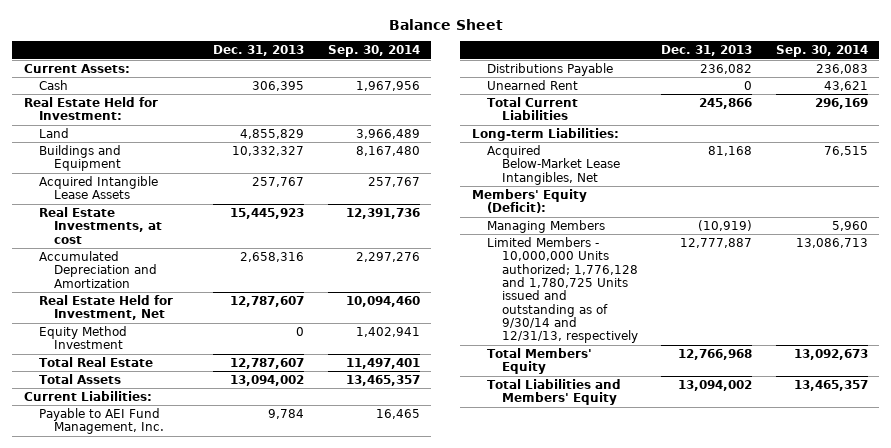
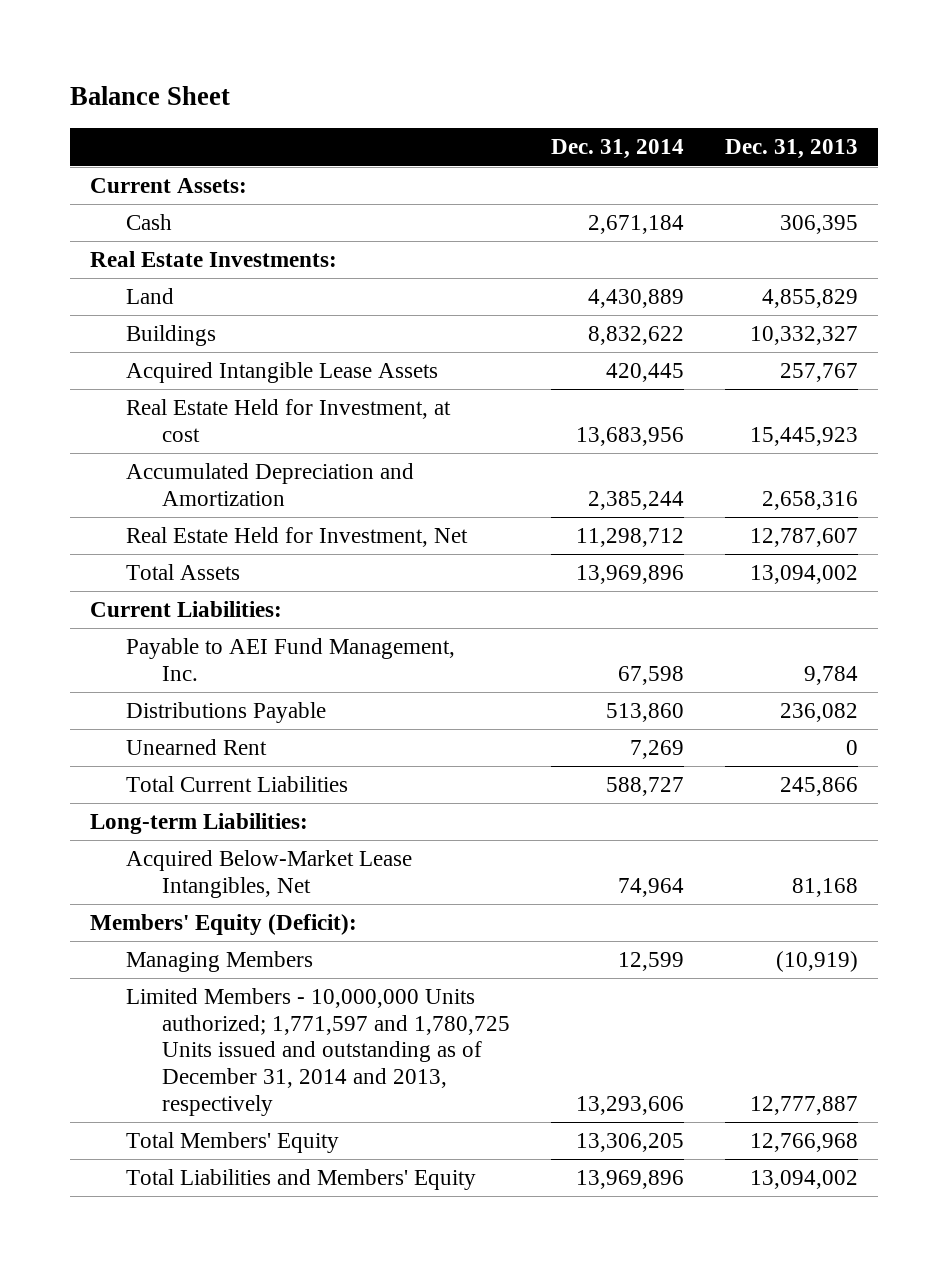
- | Dec. 31, 2013 | Sep. 30, 2014
+ | Dec. 31, 2014 | Dec. 31, 2013
- Real Estate Held for Investment:
+ Real Estate Investments:
- Buildings and Equipment | 10,332,327 | 8,167,480
+ Buildings | 8,832,622 | 10,332,327
- Real Estate Investments, at cost | 15,445,923 | 12,391,736
+ Real Estate Held for Investment, at cost | 13,683,956 | 15,445,923
- Equity Method Investment | 0 | 1,402,941
- Total Real Estate | 12,787,607 | 11,497,401
- Limited Members - 10,000,000 Units authorized; 1,776,128 and 1,780,725 Units issued and outstanding as of 9/30/14 and 12/31/13, respectively | 12,777,887 | 13,086,713
+ Limited Members - 10,000,000 Units authorized; 1,771,597 and 1,780,725 Units issued and outstanding as of December 31, 2014 and 2013, respectively | 13,293,606 | 12,777,887

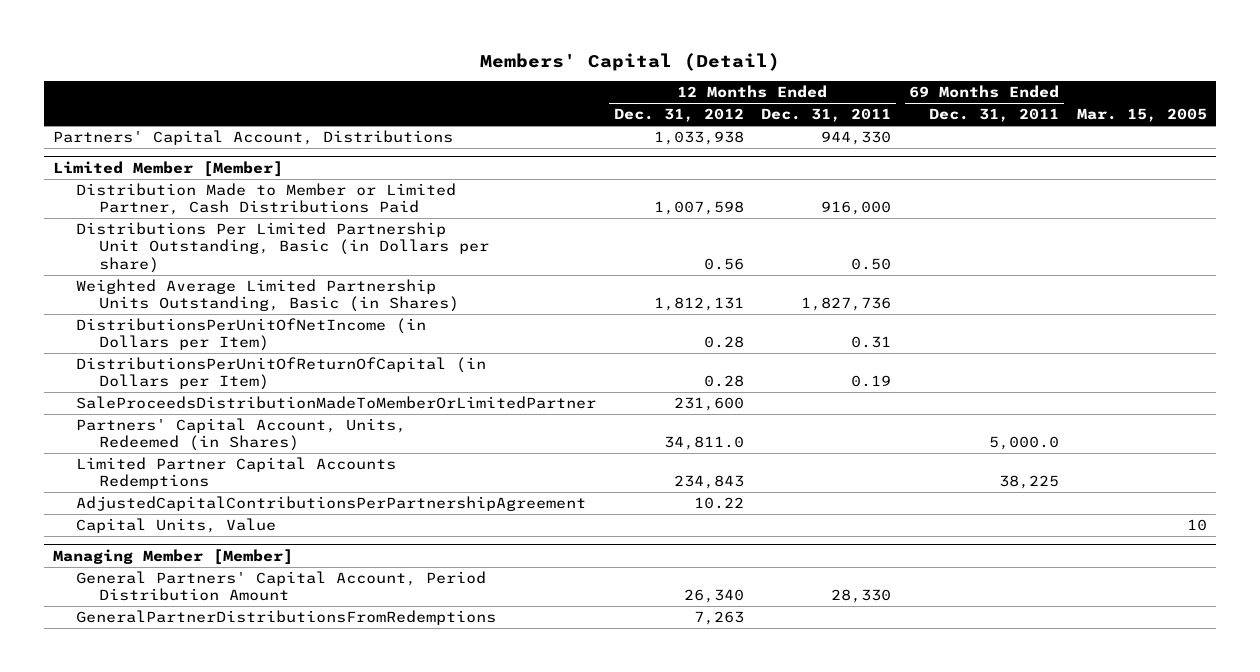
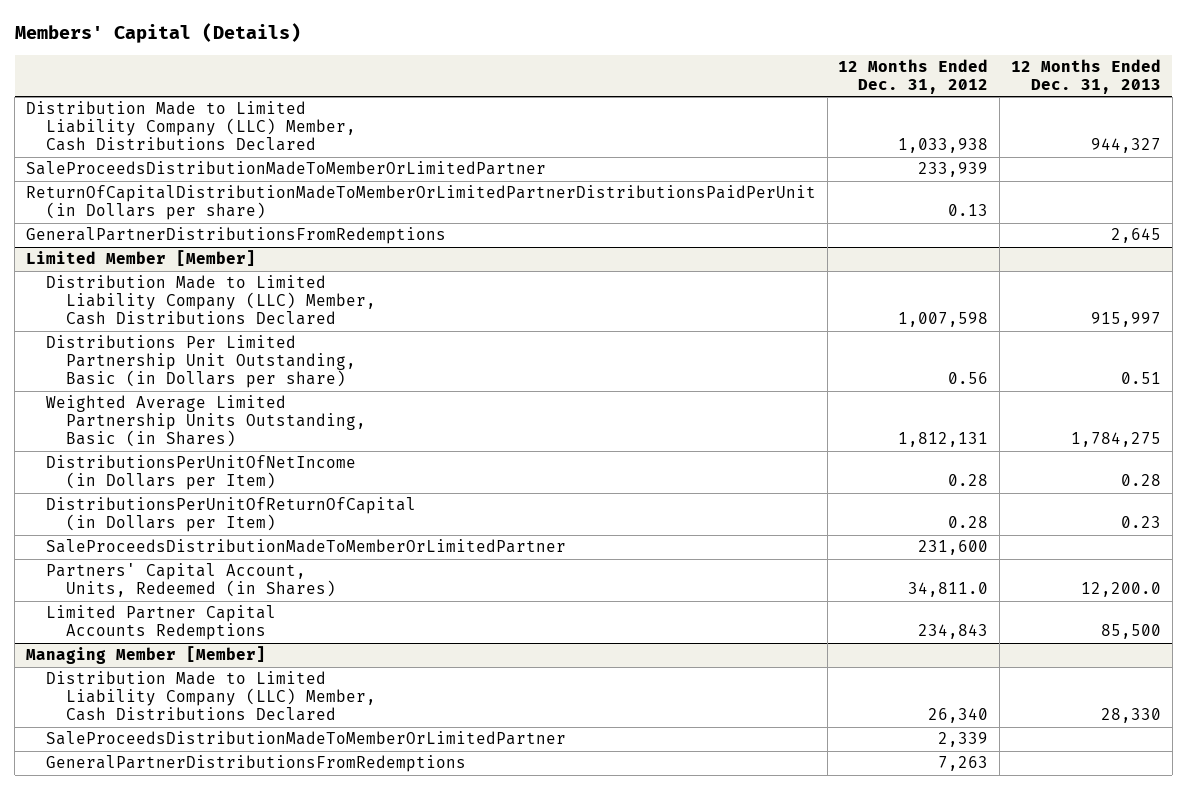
- Members' Capital (Detail)
+ Members' Capital (Details)
- | 12 Months Ended Dec. 31, 2012 | 12 Months Ended Dec. 31, 2011 | 69 Months Ended Dec. 31, 2011 | Mar. 15, 2005
+ | 12 Months Ended Dec. 31, 2012 | 12 Months Ended Dec. 31, 2013
- Partners' Capital Account, Distributions | 1,033,938 | 944,330 | |
+ Distribution Made to Limited Liability Company (LLC) Member, Cash Distributions Declared | 1,033,938 | 944,327
+ SaleProceedsDistributionMadeToMemberOrLimitedPartner | 233,939 |
+ ReturnOfCapitalDistributionMadeToMemberOrLimitedPartnerDistributionsPaidPerUnit (in Dollars per share) | 0.13 |
+ GeneralPartnerDistributionsFromRedemptions | | 2,645
@ Limited Member [Member]
- Distribution Made to Member or Limited Partner, Cash Distributions Paid | 1,007,598 | 916,000 | |
+ Distribution Made to Limited Liability Company (LLC) Member, Cash Distributions Declared | 1,007,598 | 915,997
- AdjustedCapitalContributionsPerPartnershipAgreement | 10.22 | | |
- Capital Units, Value | | | | 10
@ Managing Member [Member]
- General Partners' Capital Account, Period Distribution Amount | 26,340 | 28,330 | |
+ Distribution Made to Limited Liability Company (LLC) Member, Cash Distributions Declared | 26,340 | 28,330
+ SaleProceedsDistributionMadeToMemberOrLimitedPartner | 2,339 |

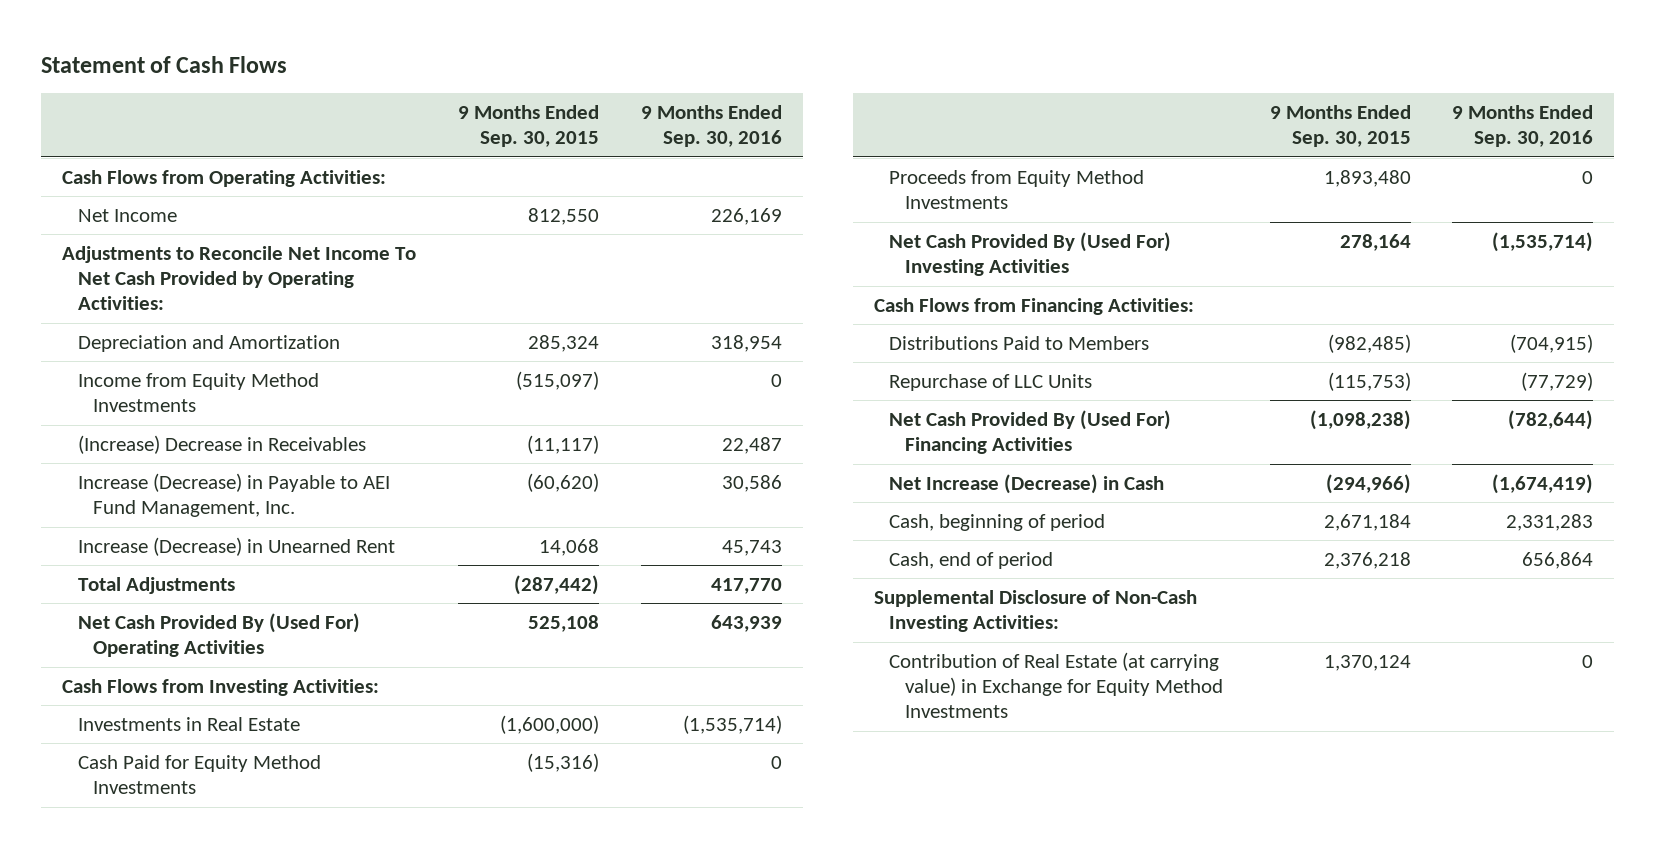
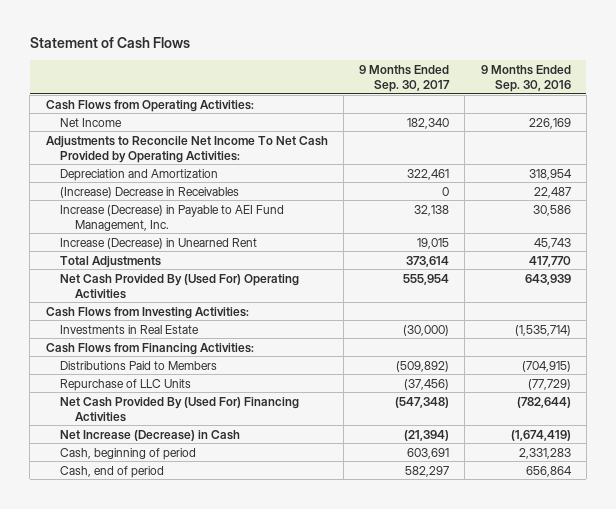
- | 9 Months Ended Sep. 30, 2015 | 9 Months Ended Sep. 30, 2016
+ | 9 Months Ended Sep. 30, 2017 | 9 Months Ended Sep. 30, 2016
- Income from Equity Method Investments | (515,097) | 0
- Cash Paid for Equity Method Investments | (15,316) | 0
- Proceeds from Equity Method Investments | 1,893,480 | 0
- Net Cash Provided By (Used For) Investing Activities | 278,164 | (1,535,714)
- Supplemental Disclosure of Non-Cash Investing Activities:
- Contribution of Real Estate (at carrying value) in Exchange for Equity Method Investments | 1,370,124 | 0

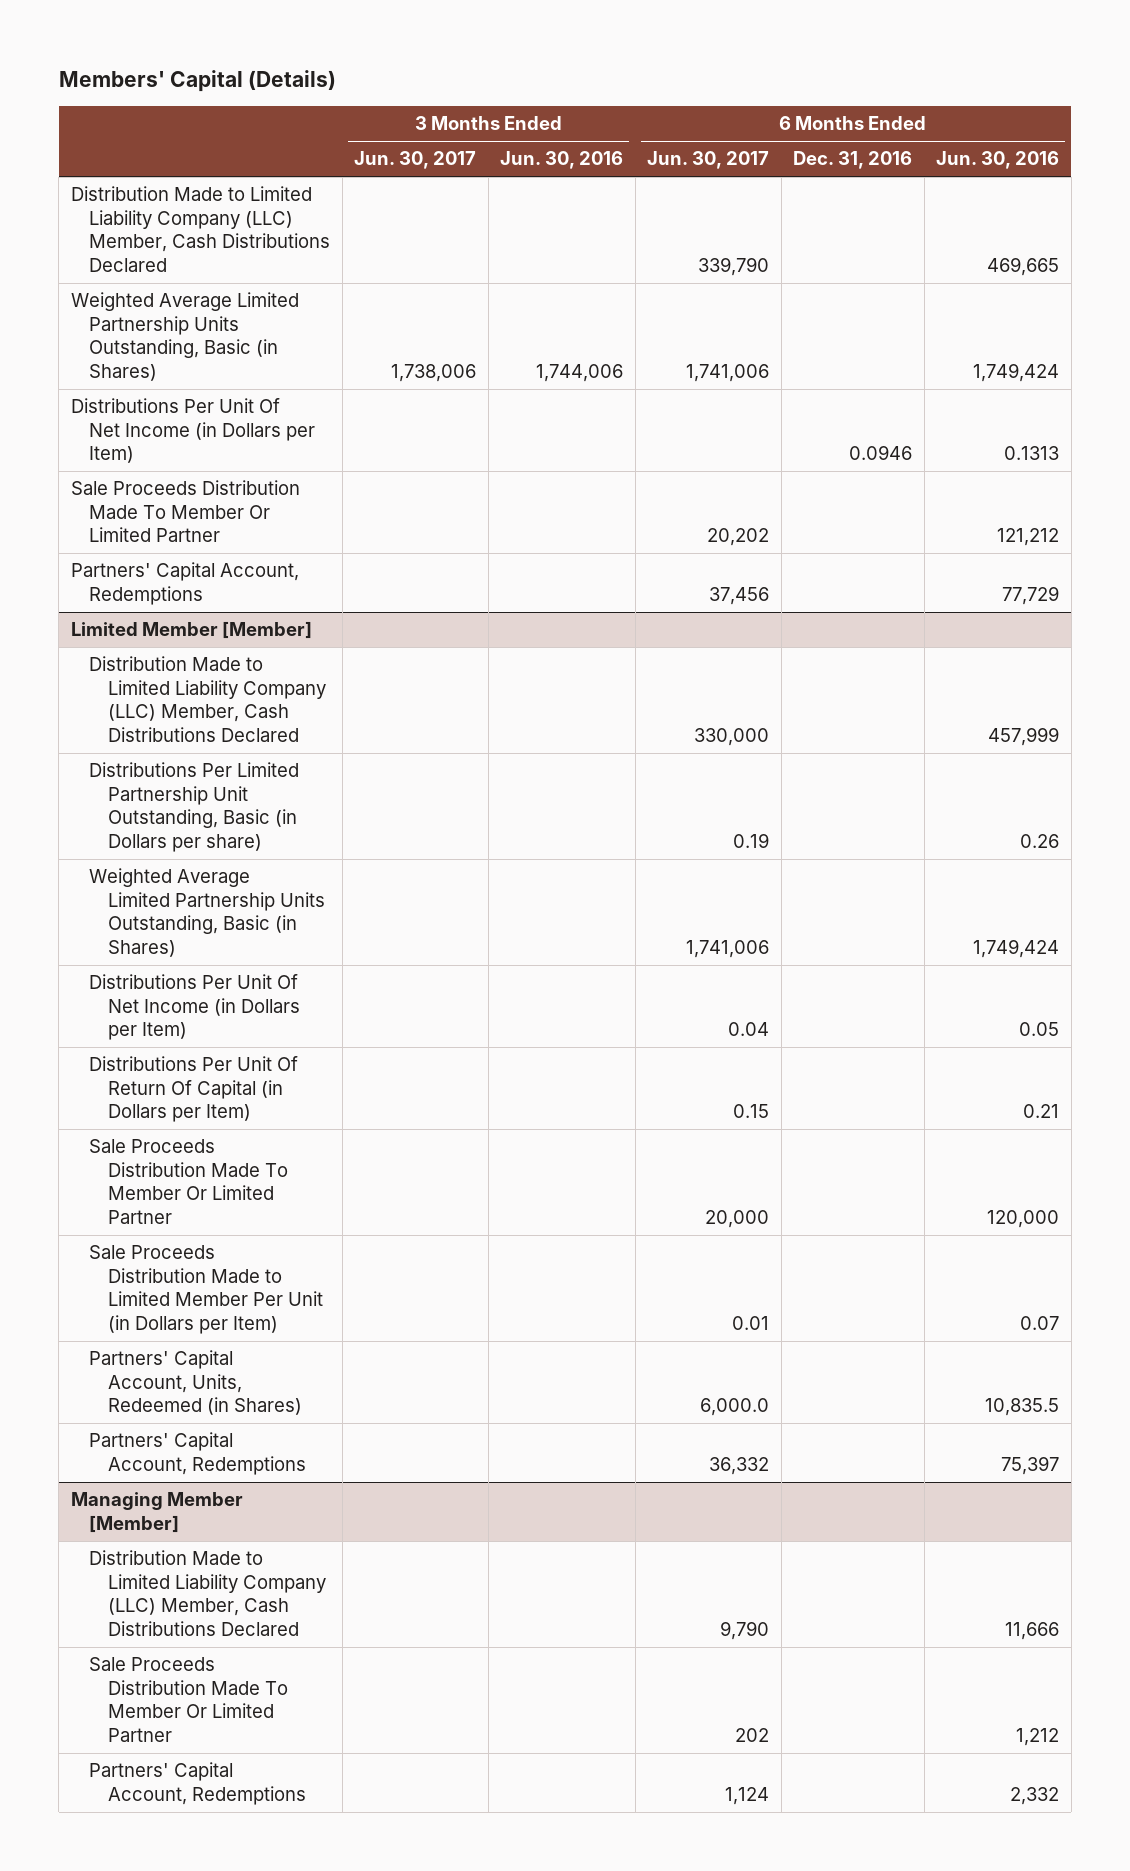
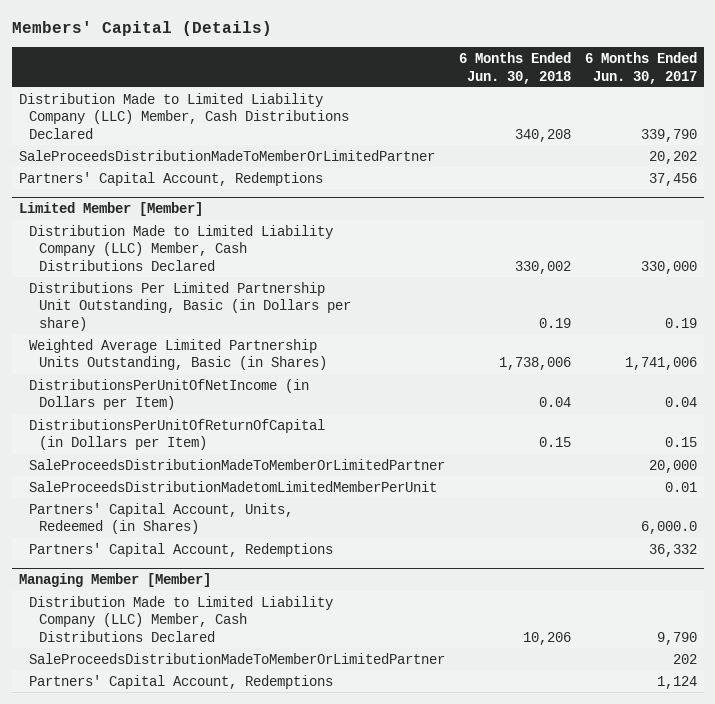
- | 3 Months Ended Jun. 30, 2017 | 3 Months Ended Jun. 30, 2016 | 6 Months Ended Jun. 30, 2017 | 6 Months Ended Dec. 31, 2016 | 6 Months Ended Jun. 30, 2016
+ | 6 Months Ended Jun. 30, 2018 | 6 Months Ended Jun. 30, 2017
- Weighted Average Limited Partnership Units Outstanding, Basic (in Shares) | 1,738,006 | 1,744,006 | 1,741,006 | | 1,749,424
- Distributions Per Unit Of Net Income (in Dollars per Item) | | | | 0.0946 | 0.1313
- Sale Proceeds Distribution Made To Member Or Limited Partner | | | 20,202 | | 121,212
+ SaleProceedsDistributionMadeToMemberOrLimitedPartner | | 20,202
@ Limited Member [Member]
- Distributions Per Unit Of Net Income (in Dollars per Item) | | | 0.04 | | 0.05
- Distributions Per Unit Of Return Of Capital (in Dollars per Item) | | | 0.15 | | 0.21
- Sale Proceeds Distribution Made To Member Or Limited Partner | | | 20,000 | | 120,000
- Sale Proceeds Distribution Made to Limited Member Per Unit (in Dollars per Item) | | | 0.01 | | 0.07
+ DistributionsPerUnitOfNetIncome (in Dollars per Item) | 0.04 | 0.04
+ DistributionsPerUnitOfReturnOfCapital (in Dollars per Item) | 0.15 | 0.15
+ SaleProceedsDistributionMadeToMemberOrLimitedPartner | | 20,000
+ SaleProceedsDistributionMadetomLimitedMemberPerUnit | | 0.01
@ Managing Member [Member]
- Sale Proceeds Distribution Made To Member Or Limited Partner | | | 202 | | 1,212
+ SaleProceedsDistributionMadeToMemberOrLimitedPartner | | 202

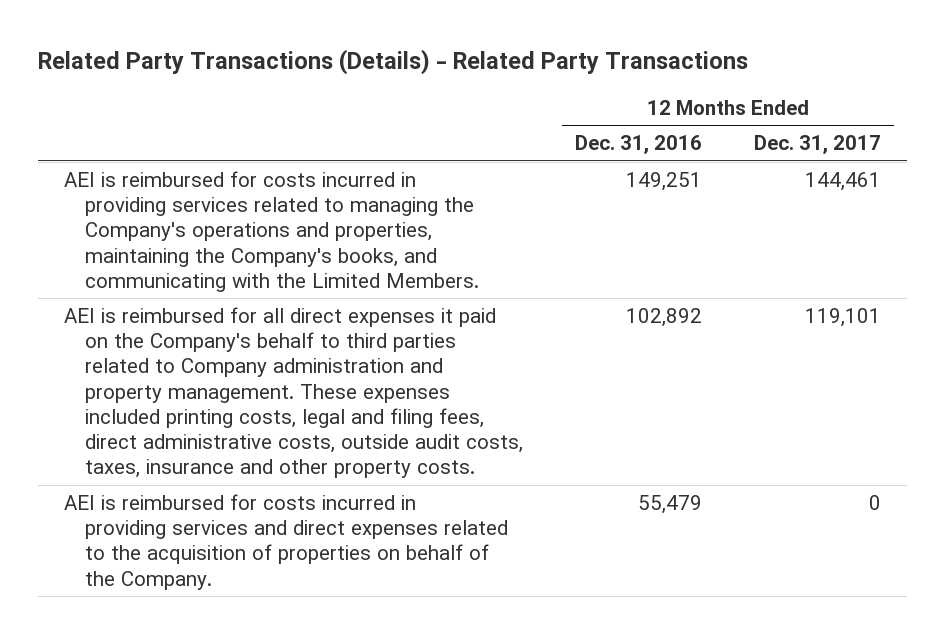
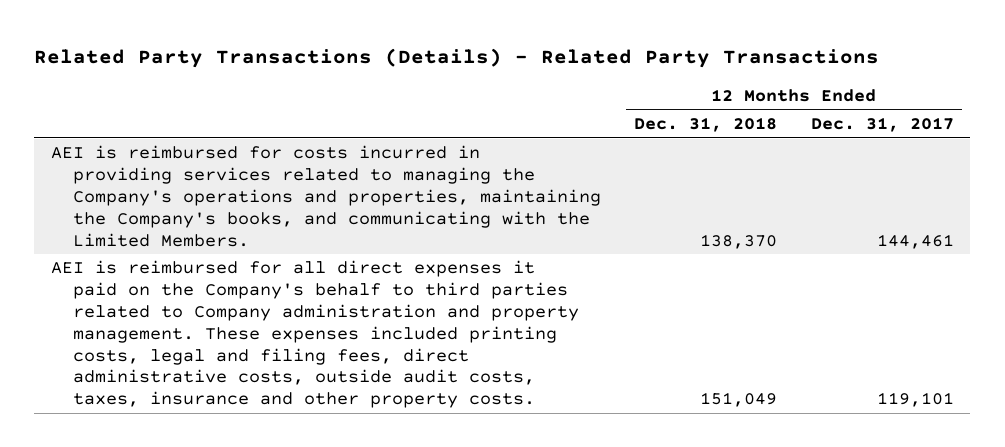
- | 12 Months Ended Dec. 31, 2016 | 12 Months Ended Dec. 31, 2017
+ | 12 Months Ended Dec. 31, 2018 | 12 Months Ended Dec. 31, 2017
- AEI is reimbursed for costs incurred in providing services and direct expenses related to the acquisition of properties on behalf of the Company. | 55,479 | 0

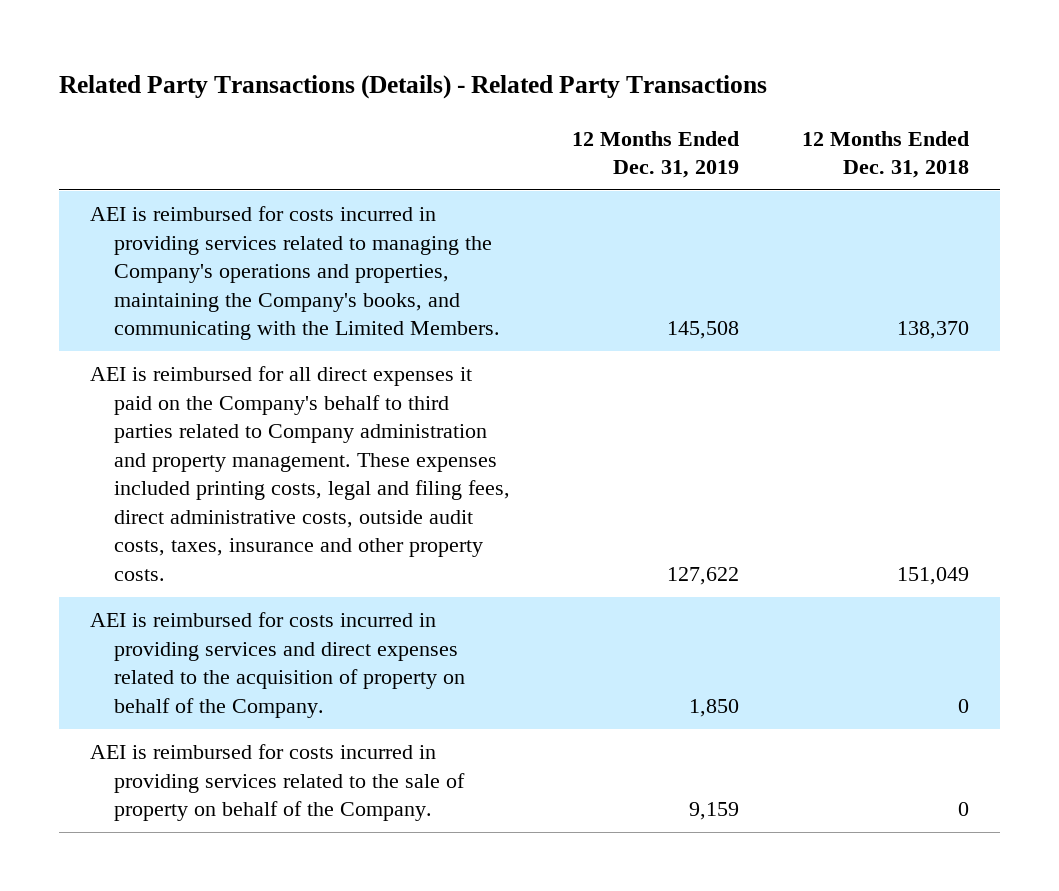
- | 12 Months Ended Dec. 31, 2018 | 12 Months Ended Dec. 31, 2017
+ | 12 Months Ended Dec. 31, 2019 | 12 Months Ended Dec. 31, 2018
+ AEI is reimbursed for costs incurred in providing services and direct expenses related to the acquisition of property on behalf of the Company. | 1,850 | 0
+ AEI is reimbursed for costs incurred in providing services related to the sale of property on behalf of the Company. | 9,159 | 0

